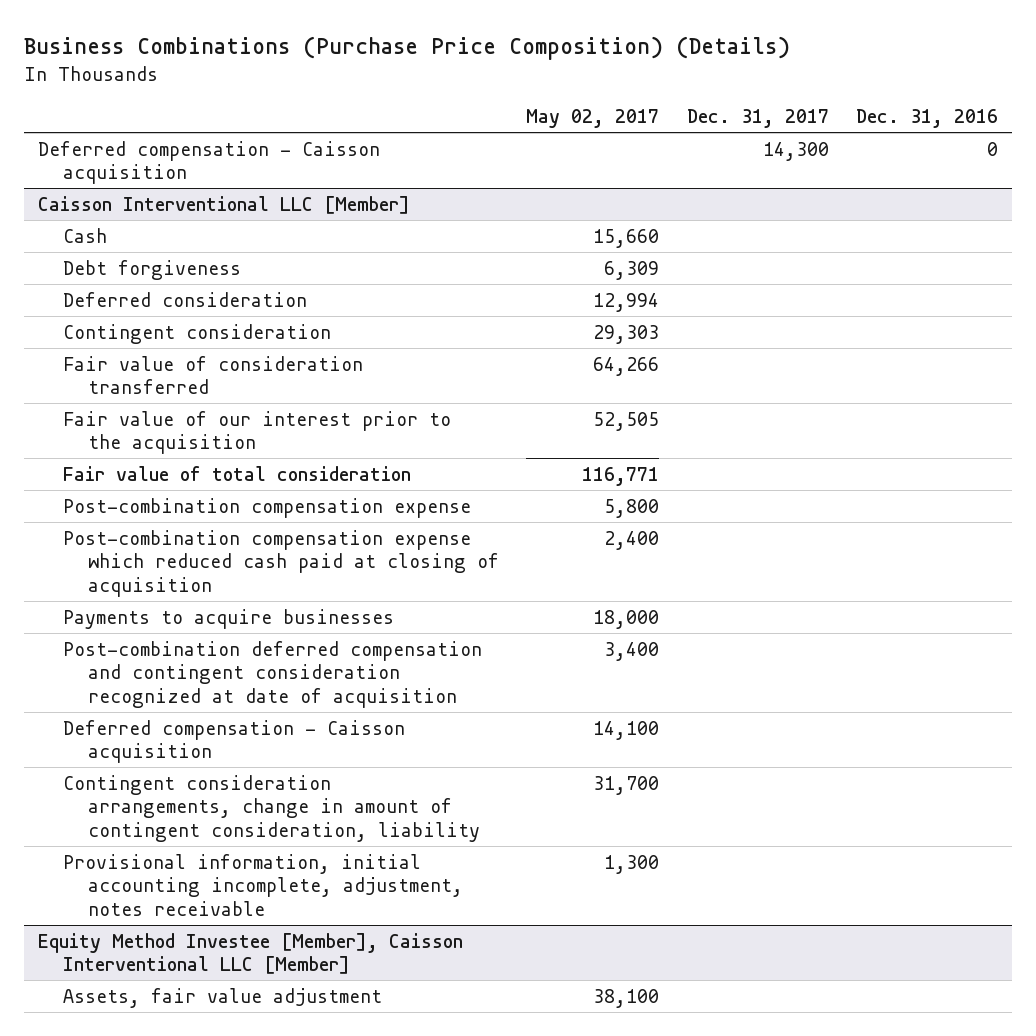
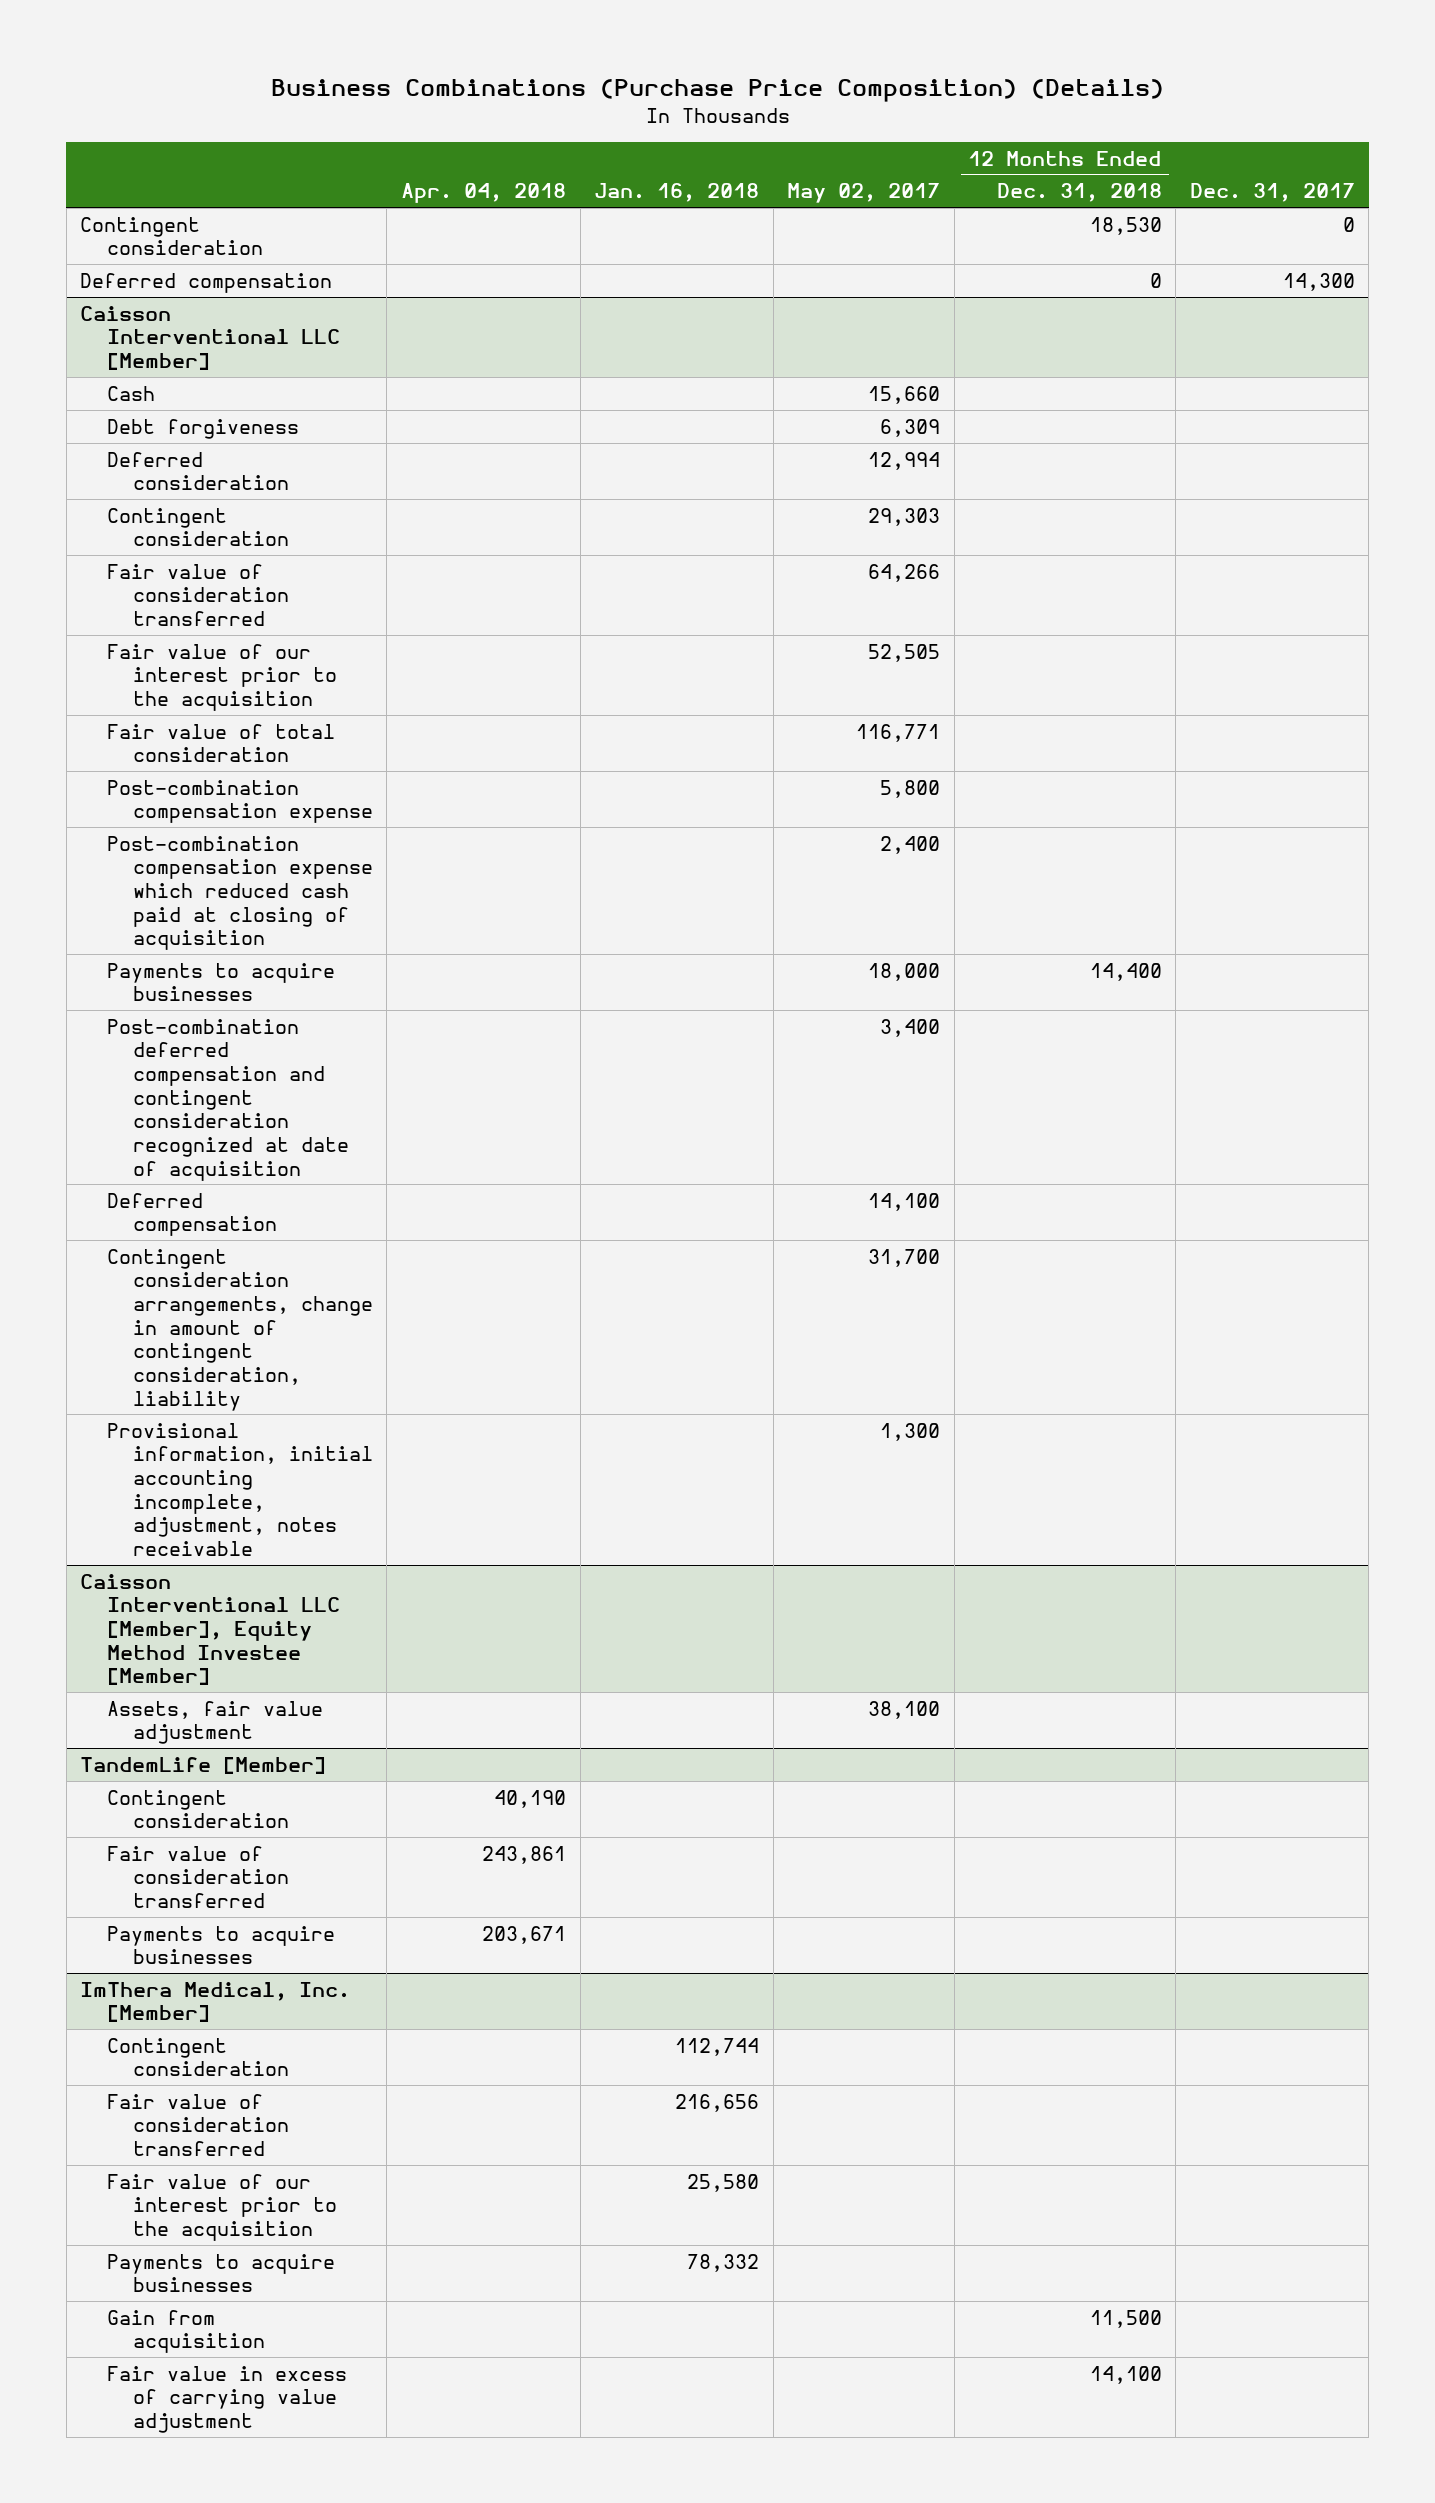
- | May 02, 2017 | Dec. 31, 2017 | Dec. 31, 2016
+ | Apr. 04, 2018 | Jan. 16, 2018 | May 02, 2017 | 12 Months Ended Dec. 31, 2018 | Dec. 31, 2017
- Deferred compensation - Caisson acquisition | | 14,300 | 0
+ Contingent consideration | | | | 18,530 | 0
+ Deferred compensation | | | | 0 | 14,300
@ Caisson Interventional LLC [Member]
- Deferred compensation - Caisson acquisition | 14,100 | |
+ Deferred compensation | | | 14,100 | |
- Equity Method Investee [Member], Caisson Interventional LLC [Member]
+ Caisson Interventional LLC [Member], Equity Method Investee [Member]
+ TandemLife [Member]
+ Contingent consideration | 40,190 | | | |
+ Fair value of consideration transferred | 243,861 | | | |
+ Payments to acquire businesses | 203,671 | | | |
+ ImThera Medical, Inc. [Member]
+ Contingent consideration | | 112,744 | | |
+ Fair value of consideration transferred | | 216,656 | | |
+ Fair value of our interest prior to the acquisition | | 25,580 | | |
+ Payments to acquire businesses | | 78,332 | | |
+ Gain from acquisition | | | | 11,500 |
+ Fair value in excess of carrying value adjustment | | | | 14,100 |

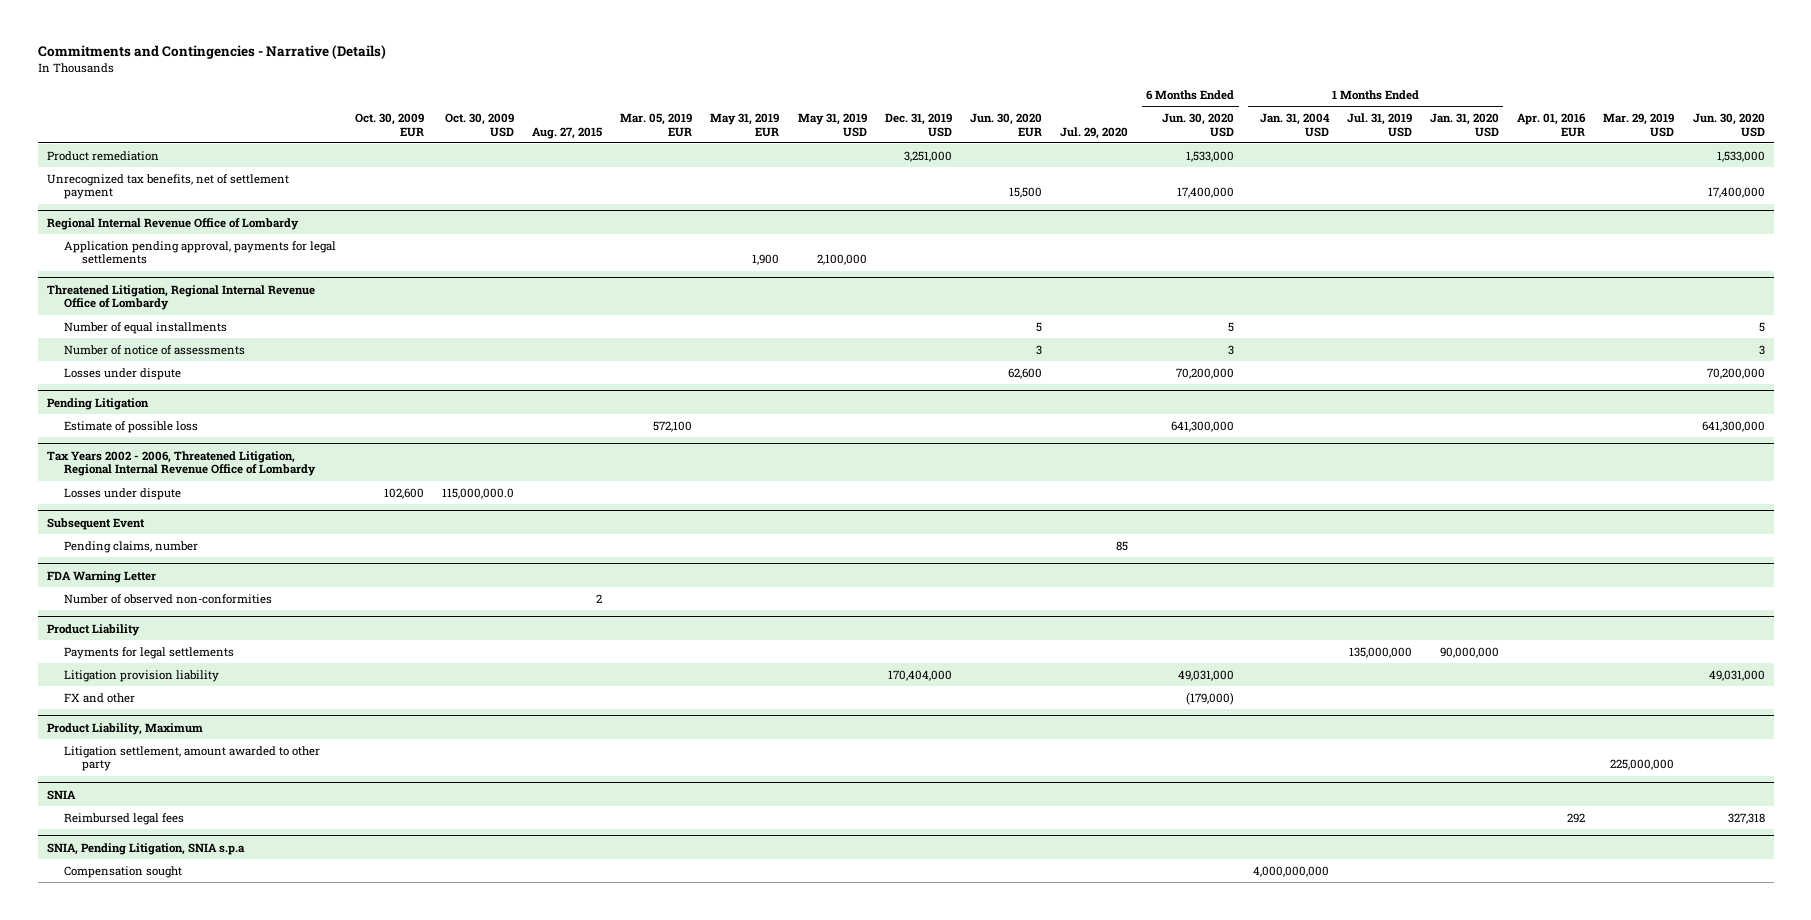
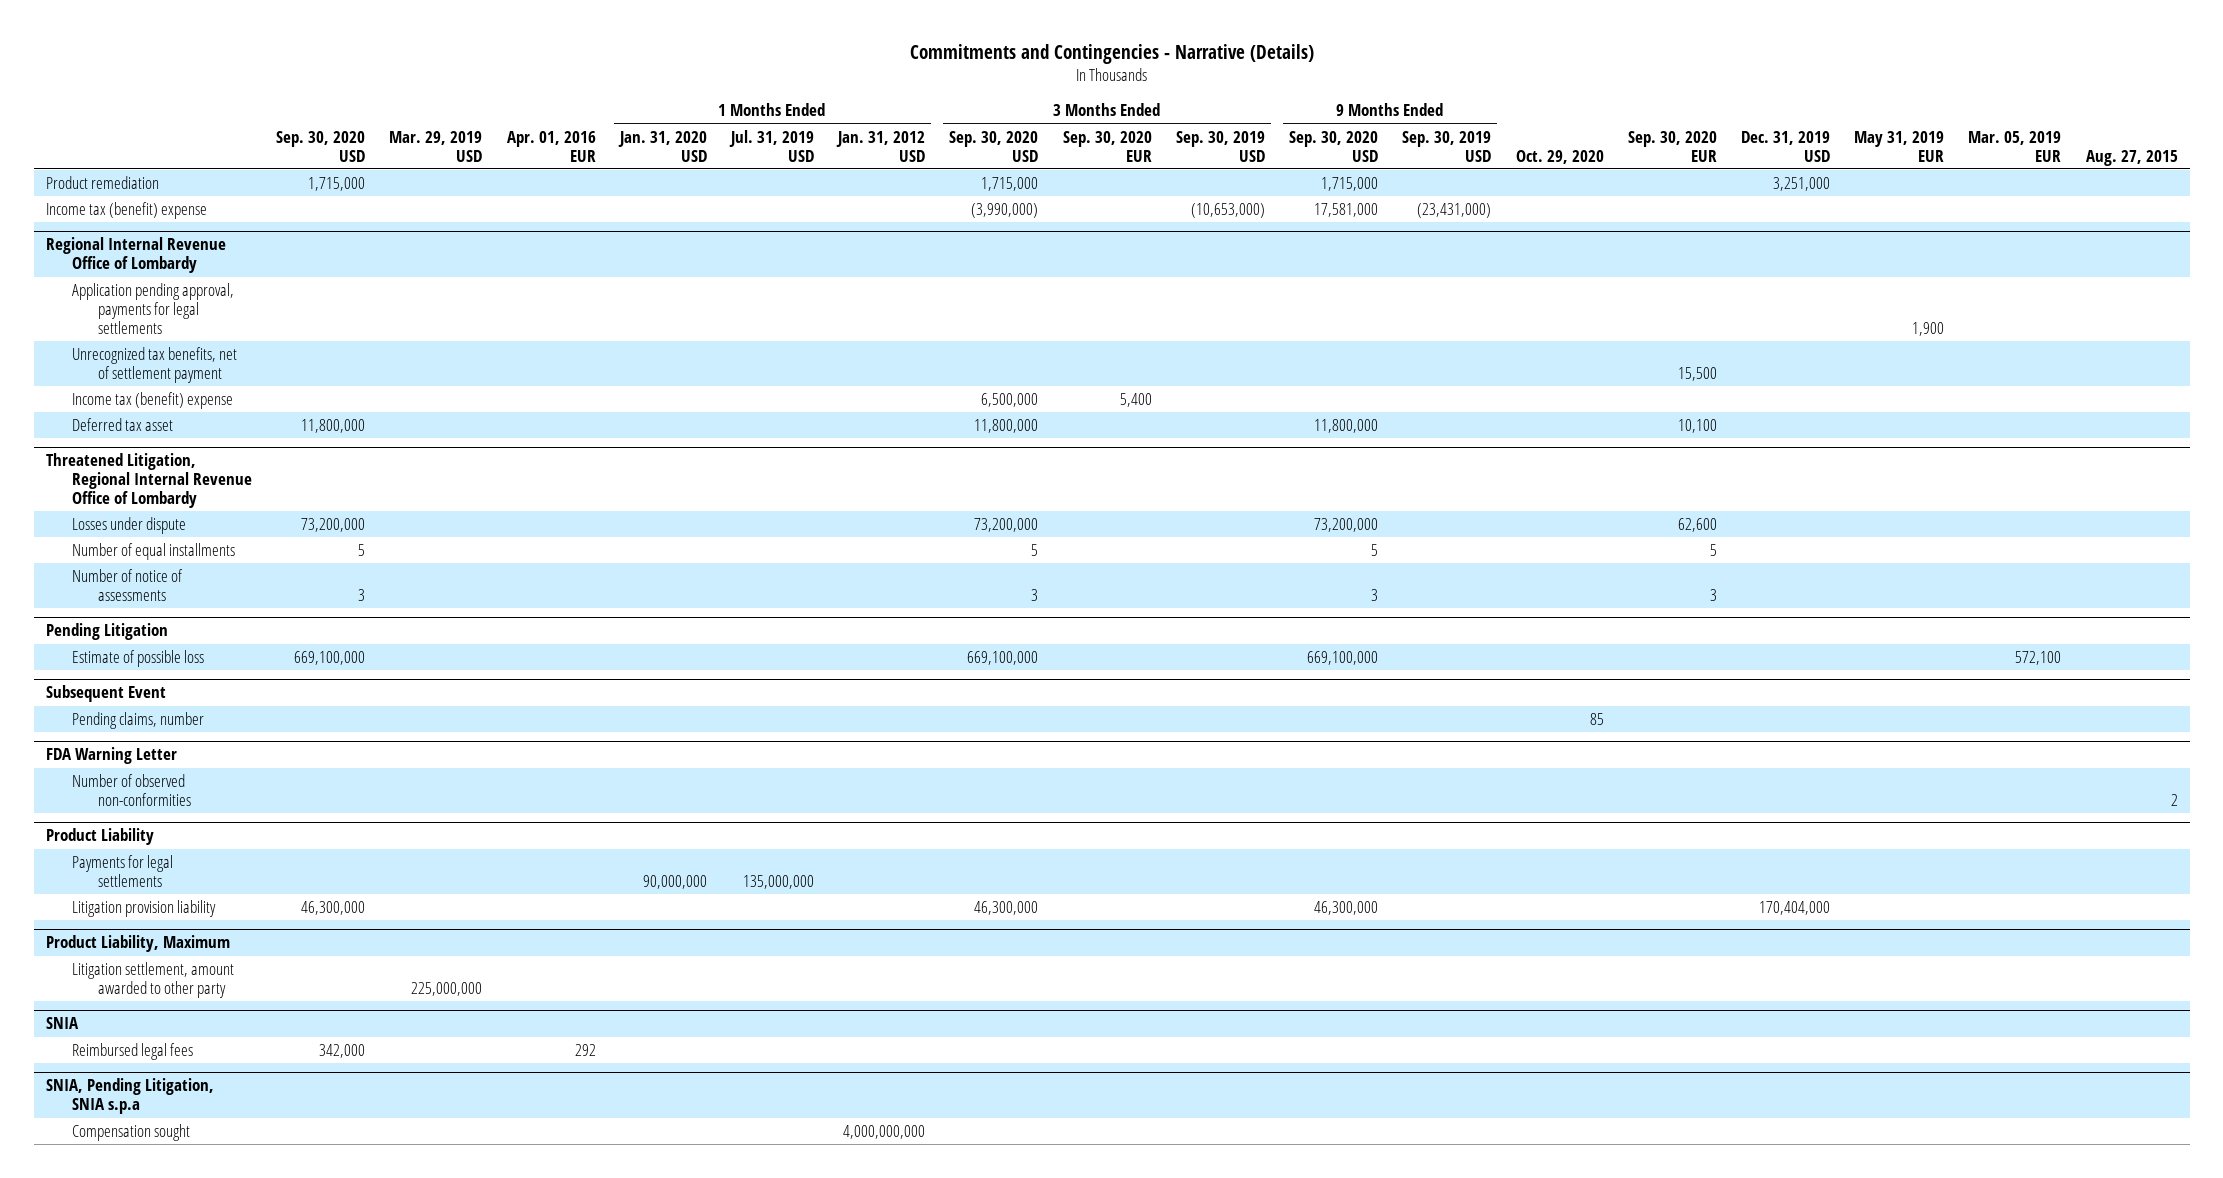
- | Oct. 30, 2009 EUR | Oct. 30, 2009 USD | Aug. 27, 2015 | Mar. 05, 2019 EUR | May 31, 2019 EUR | May 31, 2019 USD | Dec. 31, 2019 USD | Jun. 30, 2020 EUR | Jul. 29, 2020 | 6 Months Ended Jun. 30, 2020 USD | 1 Months Ended Jan. 31, 2004 USD | 1 Months Ended Jul. 31, 2019 USD | 1 Months Ended Jan. 31, 2020 USD | Apr. 01, 2016 EUR | Mar. 29, 2019 USD | Jun. 30, 2020 USD
+ | Sep. 30, 2020 USD | Mar. 29, 2019 USD | Apr. 01, 2016 EUR | 1 Months Ended Jan. 31, 2020 USD | 1 Months Ended Jul. 31, 2019 USD | 1 Months Ended Jan. 31, 2012 USD | 3 Months Ended Sep. 30, 2020 USD | 3 Months Ended Sep. 30, 2020 EUR | 3 Months Ended Sep. 30, 2019 USD | 9 Months Ended Sep. 30, 2020 USD | 9 Months Ended Sep. 30, 2019 USD | Oct. 29, 2020 | Sep. 30, 2020 EUR | Dec. 31, 2019 USD | May 31, 2019 EUR | Mar. 05, 2019 EUR | Aug. 27, 2015
- Unrecognized tax benefits, net of settlement payment | | | | | | | | 15,500 | | 17,400,000 | | | | | | 17,400,000
+ Income tax (benefit) expense | | | | | | | (3,990,000) | | (10,653,000) | 17,581,000 | (23,431,000) | | | | | |
@ Regional Internal Revenue Office of Lombardy
+ Unrecognized tax benefits, net of settlement payment | | | | | | | | | | | | | 15,500 | | | |
+ Income tax (benefit) expense | | | | | | | 6,500,000 | 5,400 | | | | | | | | |
+ Deferred tax asset | 11,800,000 | | | | | | 11,800,000 | | | 11,800,000 | | | 10,100 | | | |
@ Threatened Litigation, Regional Internal Revenue Office of Lombardy
moved up: Losses under dispute | 73,200,000 | | | | | | 73,200,000 | | | 73,200,000 | | | 62,600 | | | |
- Tax Years 2002 - 2006, Threatened Litigation, Regional Internal Revenue Office of Lombardy
- Losses under dispute | 102,600 | 115,000,000.0 | | | | | | | | | | | | | |
@ Product Liability
- FX and other | | | | | | | | | | (179,000) | | | | | |

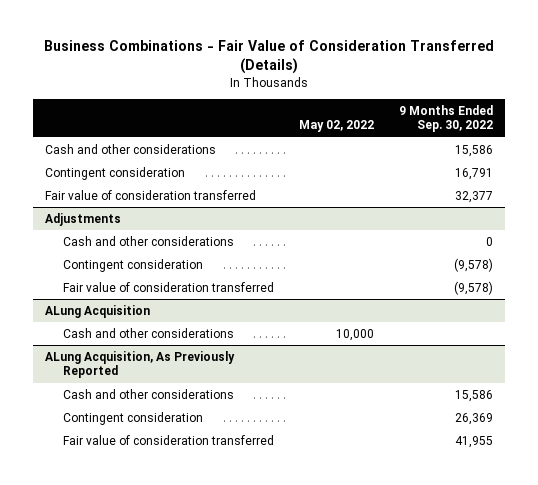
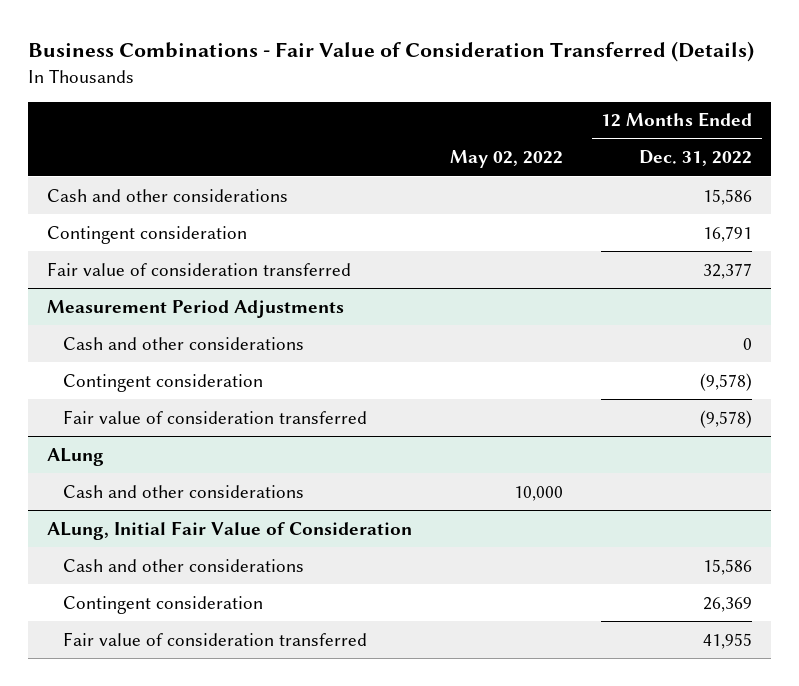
- | May 02, 2022 | 9 Months Ended Sep. 30, 2022
+ | May 02, 2022 | 12 Months Ended Dec. 31, 2022
- Adjustments
+ Measurement Period Adjustments
- ALung Acquisition
+ ALung
- ALung Acquisition, As Previously Reported
- Cash and other considerations | | 15,586
- Contingent consideration | | 26,369
- Fair value of consideration transferred | | 41,955
+ ALung, Initial Fair Value of Consideration
+ Cash and other considerations | | 15,586
+ Contingent consideration | | 26,369
+ Fair value of consideration transferred | | 41,955

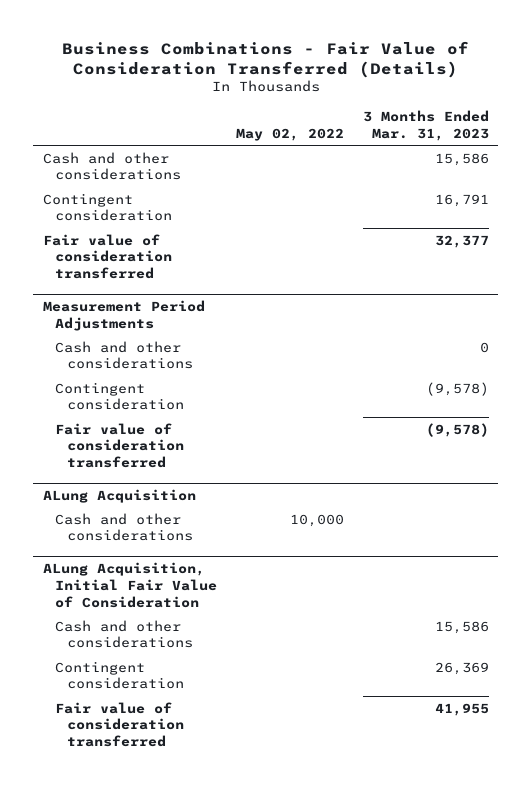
- | May 02, 2022 | 12 Months Ended Dec. 31, 2022
+ | May 02, 2022 | 3 Months Ended Mar. 31, 2023
- ALung
+ ALung Acquisition
- ALung, Initial Fair Value of Consideration
+ ALung Acquisition, Initial Fair Value of Consideration

